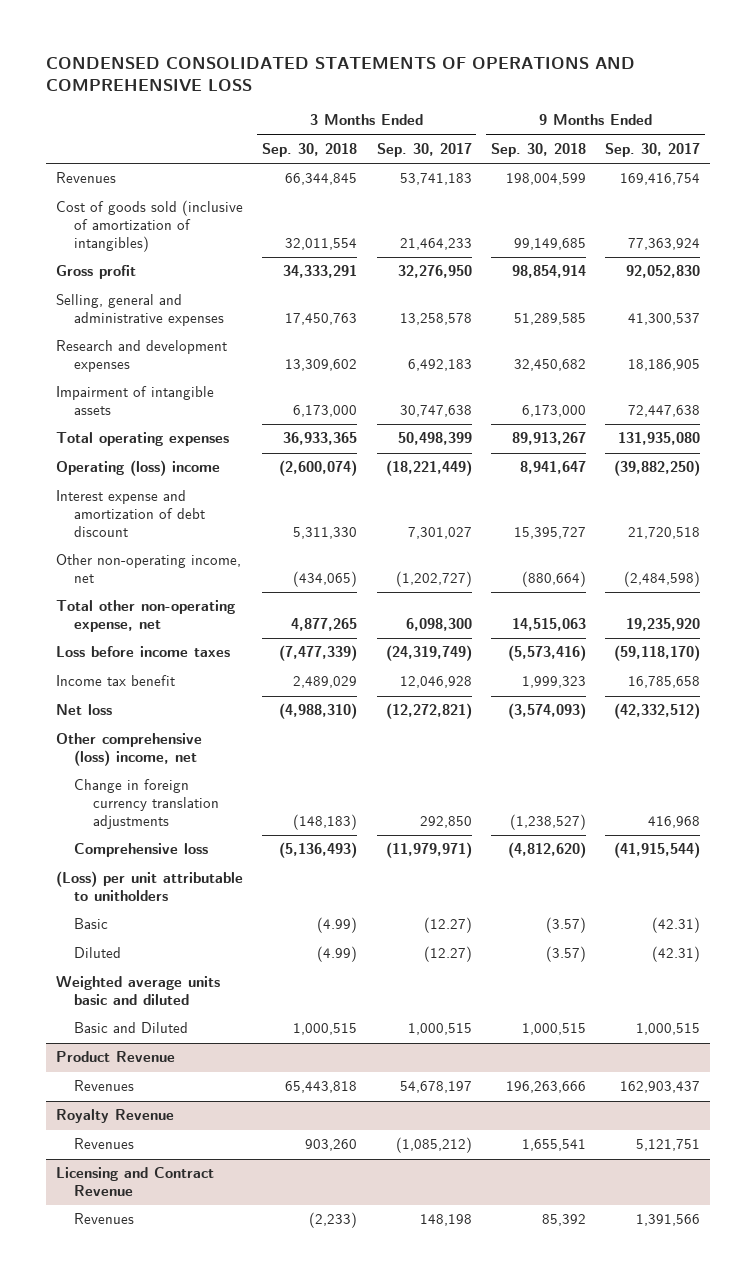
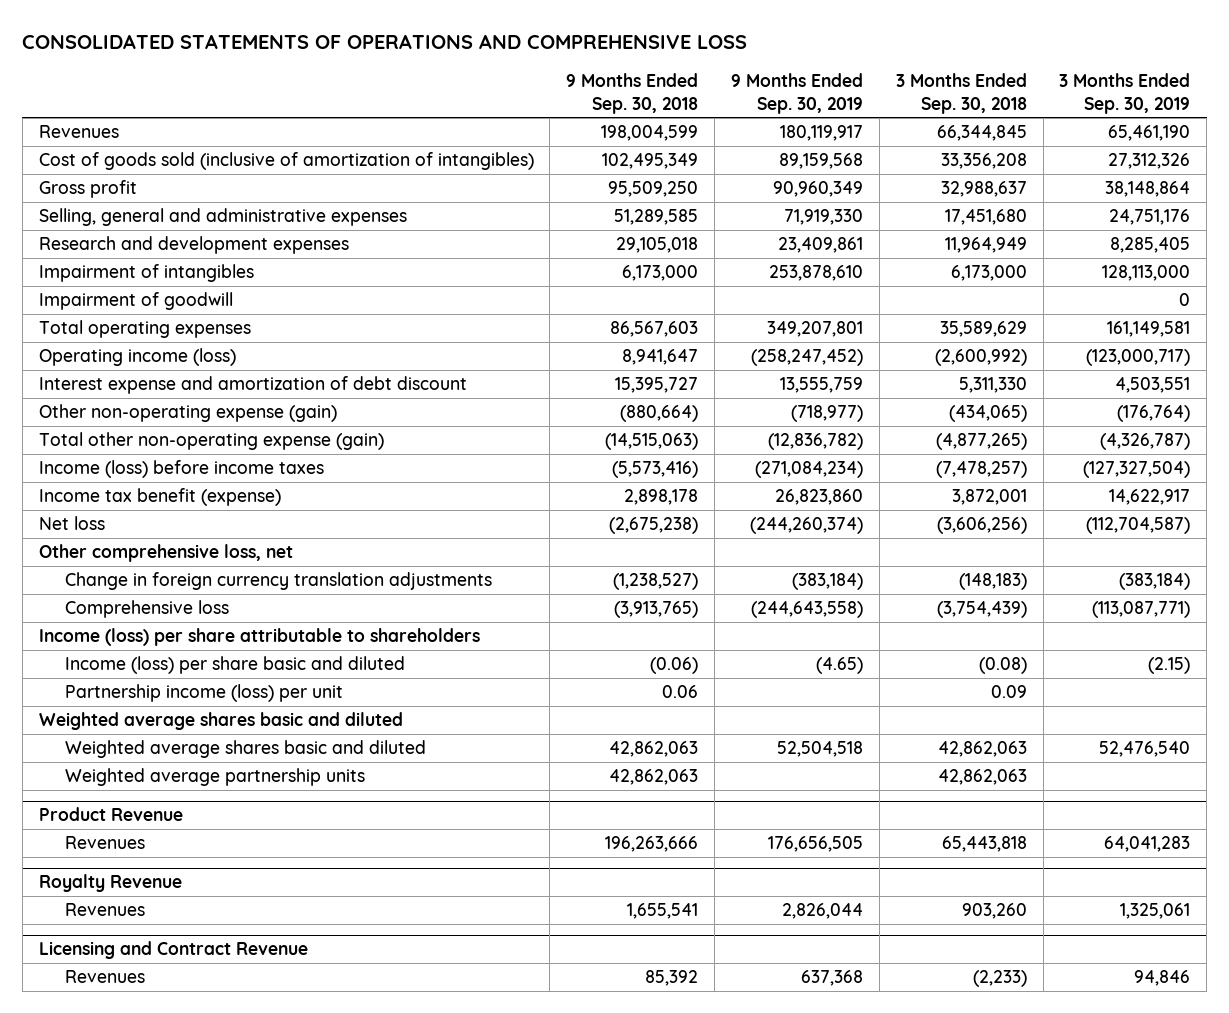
- CONDENSED CONSOLIDATED STATEMENTS OF OPERATIONS AND COMPREHENSIVE LOSS
+ CONSOLIDATED STATEMENTS OF OPERATIONS AND COMPREHENSIVE LOSS
- | 3 Months Ended Sep. 30, 2018 | 3 Months Ended Sep. 30, 2017 | 9 Months Ended Sep. 30, 2018 | 9 Months Ended Sep. 30, 2017
+ | 9 Months Ended Sep. 30, 2018 | 9 Months Ended Sep. 30, 2019 | 3 Months Ended Sep. 30, 2018 | 3 Months Ended Sep. 30, 2019
- Cost of goods sold (inclusive of amortization of intangibles) | 32,011,554 | 21,464,233 | 99,149,685 | 77,363,924
- Gross profit | 34,333,291 | 32,276,950 | 98,854,914 | 92,052,830
- Selling, general and administrative expenses | 17,450,763 | 13,258,578 | 51,289,585 | 41,300,537
- Research and development expenses | 13,309,602 | 6,492,183 | 32,450,682 | 18,186,905
- Impairment of intangible assets | 6,173,000 | 30,747,638 | 6,173,000 | 72,447,638
- Total operating expenses | 36,933,365 | 50,498,399 | 89,913,267 | 131,935,080
- Operating (loss) income | (2,600,074) | (18,221,449) | 8,941,647 | (39,882,250)
+ Cost of goods sold (inclusive of amortization of intangibles) | 102,495,349 | 89,159,568 | 33,356,208 | 27,312,326
+ Gross profit | 95,509,250 | 90,960,349 | 32,988,637 | 38,148,864
+ Selling, general and administrative expenses | 51,289,585 | 71,919,330 | 17,451,680 | 24,751,176
+ Research and development expenses | 29,105,018 | 23,409,861 | 11,964,949 | 8,285,405
+ Impairment of intangibles | 6,173,000 | 253,878,610 | 6,173,000 | 128,113,000
+ Impairment of goodwill | | | | 0
+ Total operating expenses | 86,567,603 | 349,207,801 | 35,589,629 | 161,149,581
+ Operating income (loss) | 8,941,647 | (258,247,452) | (2,600,992) | (123,000,717)
- Other non-operating income, net | (434,065) | (1,202,727) | (880,664) | (2,484,598)
- Total other non-operating expense, net | 4,877,265 | 6,098,300 | 14,515,063 | 19,235,920
- Loss before income taxes | (7,477,339) | (24,319,749) | (5,573,416) | (59,118,170)
- Income tax benefit | 2,489,029 | 12,046,928 | 1,999,323 | 16,785,658
- Net loss | (4,988,310) | (12,272,821) | (3,574,093) | (42,332,512)
- Other comprehensive (loss) income, net
+ Other non-operating expense (gain) | (880,664) | (718,977) | (434,065) | (176,764)
+ Total other non-operating expense (gain) | (14,515,063) | (12,836,782) | (4,877,265) | (4,326,787)
+ Income (loss) before income taxes | (5,573,416) | (271,084,234) | (7,478,257) | (127,327,504)
+ Income tax benefit (expense) | 2,898,178 | 26,823,860 | 3,872,001 | 14,622,917
+ Net loss | (2,675,238) | (244,260,374) | (3,606,256) | (112,704,587)
+ Other comprehensive loss, net
- Comprehensive loss | (5,136,493) | (11,979,971) | (4,812,620) | (41,915,544)
- (Loss) per unit attributable to unitholders
- Basic | (4.99) | (12.27) | (3.57) | (42.31)
- Diluted | (4.99) | (12.27) | (3.57) | (42.31)
- Weighted average units basic and diluted
- Basic and Diluted | 1,000,515 | 1,000,515 | 1,000,515 | 1,000,515
+ Comprehensive loss | (3,913,765) | (244,643,558) | (3,754,439) | (113,087,771)
+ Income (loss) per share attributable to shareholders
+ Income (loss) per share basic and diluted | (0.06) | (4.65) | (0.08) | (2.15)
+ Partnership income (loss) per unit | 0.06 | | 0.09 |
+ Weighted average shares basic and diluted
+ Weighted average shares basic and diluted | 42,862,063 | 52,504,518 | 42,862,063 | 52,476,540
+ Weighted average partnership units | 42,862,063 | | 42,862,063 |

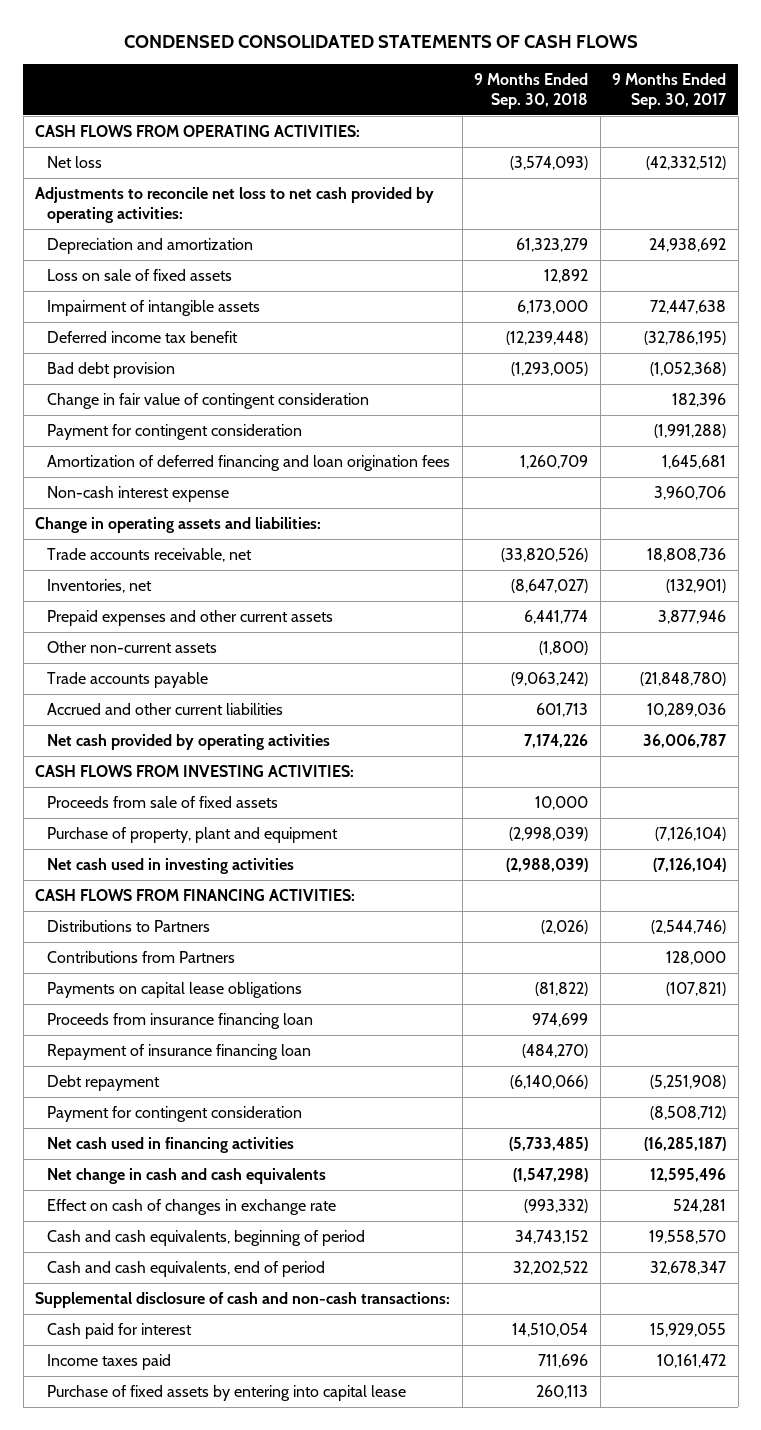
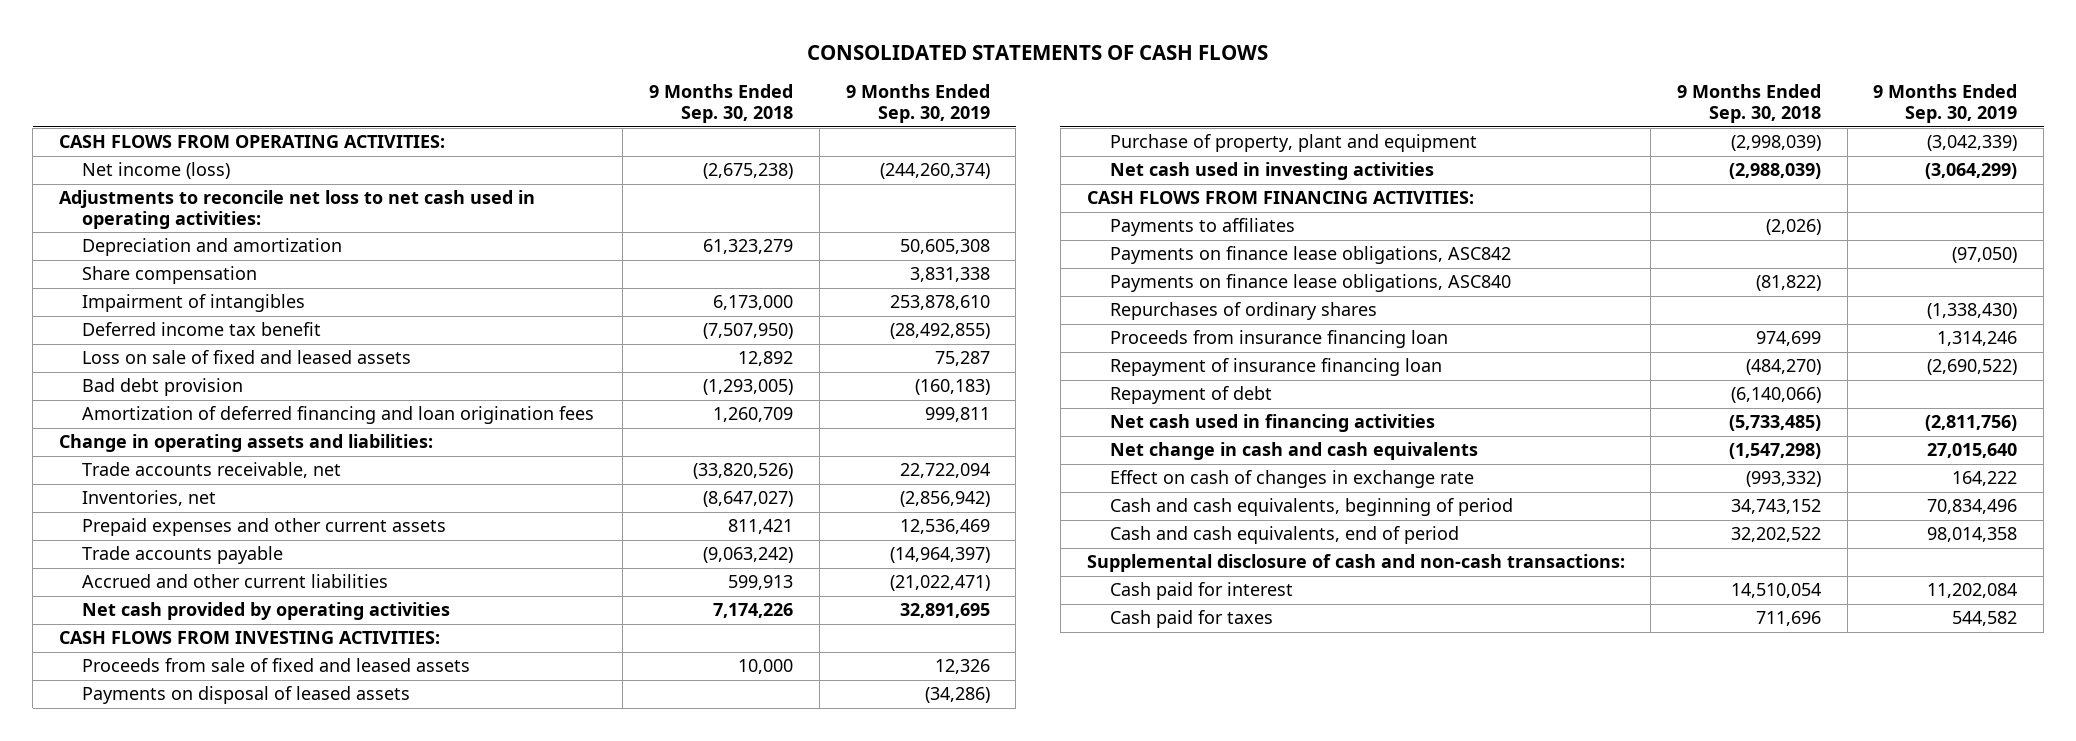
- CONDENSED CONSOLIDATED STATEMENTS OF CASH FLOWS
+ CONSOLIDATED STATEMENTS OF CASH FLOWS
- | 9 Months Ended Sep. 30, 2018 | 9 Months Ended Sep. 30, 2017
+ | 9 Months Ended Sep. 30, 2018 | 9 Months Ended Sep. 30, 2019
- Net loss | (3,574,093) | (42,332,512)
- Adjustments to reconcile net loss to net cash provided by operating activities:
+ Net income (loss) | (2,675,238) | (244,260,374)
+ Adjustments to reconcile net loss to net cash used in operating activities:
- Loss on sale of fixed assets | 12,892 |
- Impairment of intangible assets | 6,173,000 | 72,447,638
- Deferred income tax benefit | (12,239,448) | (32,786,195)
+ Share compensation | | 3,831,338
+ Impairment of intangibles | 6,173,000 | 253,878,610
+ Deferred income tax benefit | (7,507,950) | (28,492,855)
+ Loss on sale of fixed and leased assets | 12,892 | 75,287
- Change in fair value of contingent consideration | | 182,396
- Payment for contingent consideration | | (1,991,288)
- Non-cash interest expense | | 3,960,706
- Prepaid expenses and other current assets | 6,441,774 | 3,877,946
- Other non-current assets | (1,800) |
+ Prepaid expenses and other current assets | 811,421 | 12,536,469
- Accrued and other current liabilities | 601,713 | 10,289,036
+ Accrued and other current liabilities | 599,913 | (21,022,471)
- Proceeds from sale of fixed assets | 10,000 |
+ Proceeds from sale of fixed and leased assets | 10,000 | 12,326
+ Payments on disposal of leased assets | | (34,286)
- Distributions to Partners | (2,026) | (2,544,746)
- Contributions from Partners | | 128,000
- Payments on capital lease obligations | (81,822) | (107,821)
+ Payments to affiliates | (2,026) |
+ Payments on finance lease obligations, ASC842 | | (97,050)
+ Payments on finance lease obligations, ASC840 | (81,822) |
+ Repurchases of ordinary shares | | (1,338,430)
- Debt repayment | (6,140,066) | (5,251,908)
- Payment for contingent consideration | | (8,508,712)
+ Repayment of debt | (6,140,066) |
- Income taxes paid | 711,696 | 10,161,472
- Purchase of fixed assets by entering into capital lease | 260,113 |
+ Cash paid for taxes | 711,696 | 544,582

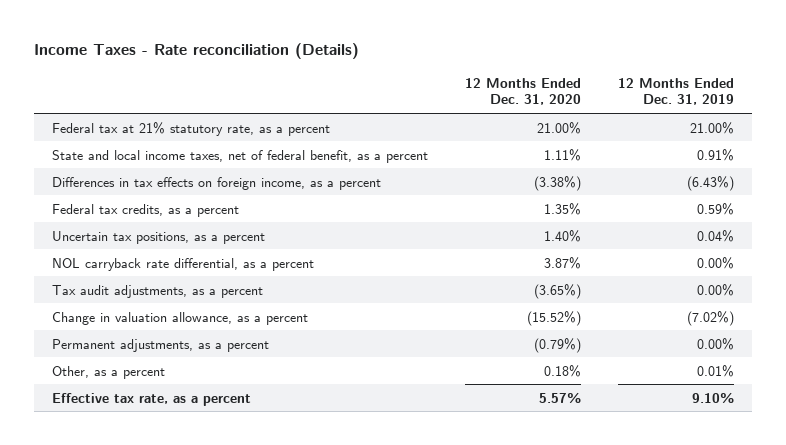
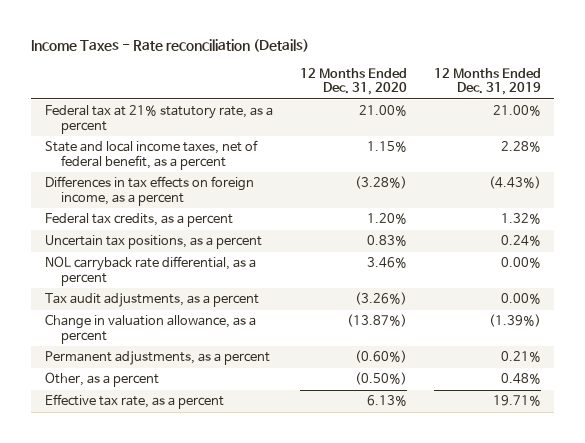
- State and local income taxes, net of federal benefit, as a percent | 1.11% | 0.91%
- Differences in tax effects on foreign income, as a percent | (3.38%) | (6.43%)
- Federal tax credits, as a percent | 1.35% | 0.59%
- Uncertain tax positions, as a percent | 1.40% | 0.04%
- NOL carryback rate differential, as a percent | 3.87% | 0.00%
- Tax audit adjustments, as a percent | (3.65%) | 0.00%
- Change in valuation allowance, as a percent | (15.52%) | (7.02%)
- Permanent adjustments, as a percent | (0.79%) | 0.00%
- Other, as a percent | 0.18% | 0.01%
- Effective tax rate, as a percent | 5.57% | 9.10%
+ State and local income taxes, net of federal benefit, as a percent | 1.15% | 2.28%
+ Differences in tax effects on foreign income, as a percent | (3.28%) | (4.43%)
+ Federal tax credits, as a percent | 1.20% | 1.32%
+ Uncertain tax positions, as a percent | 0.83% | 0.24%
+ NOL carryback rate differential, as a percent | 3.46% | 0.00%
+ Tax audit adjustments, as a percent | (3.26%) | 0.00%
+ Change in valuation allowance, as a percent | (13.87%) | (1.39%)
+ Permanent adjustments, as a percent | (0.60%) | 0.21%
+ Other, as a percent | (0.50%) | 0.48%
+ Effective tax rate, as a percent | 6.13% | 19.71%

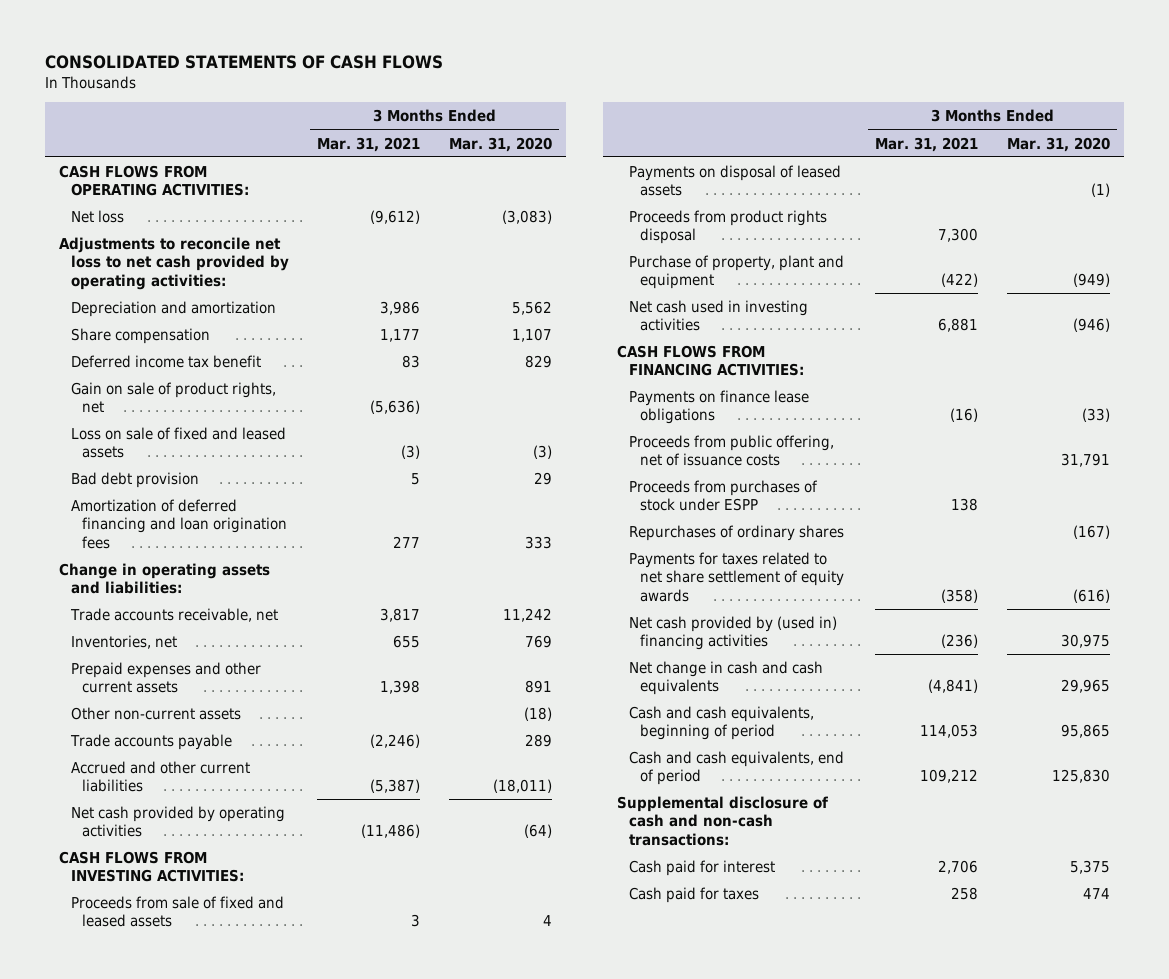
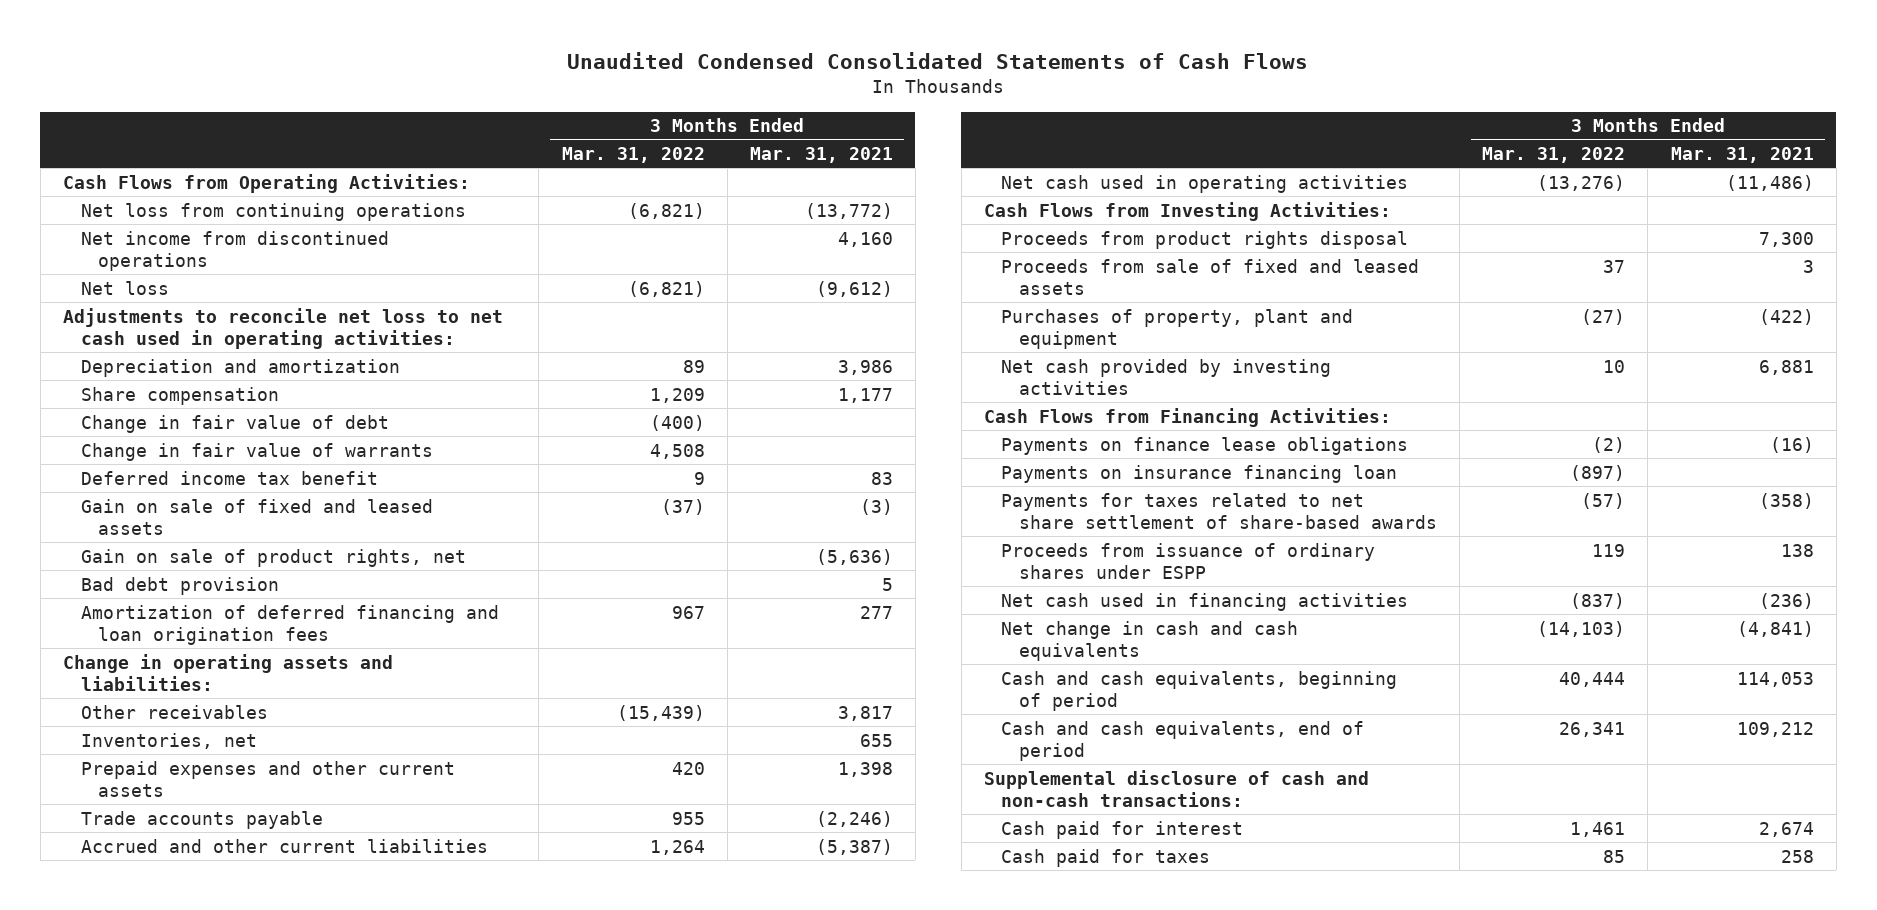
- CONSOLIDATED STATEMENTS OF CASH FLOWS
+ Unaudited Condensed Consolidated Statements of Cash Flows
- | 3 Months Ended Mar. 31, 2021 | 3 Months Ended Mar. 31, 2020
+ | 3 Months Ended Mar. 31, 2022 | 3 Months Ended Mar. 31, 2021
- CASH FLOWS FROM OPERATING ACTIVITIES:
+ Cash Flows from Operating Activities:
+ Net loss from continuing operations | (6,821) | (13,772)
+ Net income from discontinued operations | | 4,160
- Adjustments to reconcile net loss to net cash provided by operating activities:
+ Adjustments to reconcile net loss to net cash used in operating activities:
+ Change in fair value of debt | (400) |
+ Change in fair value of warrants | 4,508 |
+ Gain on sale of fixed and leased assets | (37) | (3)
- Loss on sale of fixed and leased assets | (3) | (3)
- Trade accounts receivable, net | 3,817 | 11,242
+ Other receivables | (15,439) | 3,817
- Other non-current assets | | (18)
- Net cash provided by operating activities | (11,486) | (64)
- CASH FLOWS FROM INVESTING ACTIVITIES:
- Payments on disposal of leased assets | | (1)
+ Net cash used in operating activities | (13,276) | (11,486)
+ Cash Flows from Investing Activities:
- Purchase of property, plant and equipment | (422) | (949)
- Net cash used in investing activities | 6,881 | (946)
- CASH FLOWS FROM FINANCING ACTIVITIES:
moved down: Proceeds from sale of fixed and leased assets | 37 | 3
+ Purchases of property, plant and equipment | (27) | (422)
+ Net cash provided by investing activities | 10 | 6,881
+ Cash Flows from Financing Activities:
- Proceeds from public offering, net of issuance costs | | 31,791
- Proceeds from purchases of stock under ESPP | 138 |
- Repurchases of ordinary shares | | (167)
- Payments for taxes related to net share settlement of equity awards | (358) | (616)
- Net cash provided by (used in) financing activities | (236) | 30,975
+ Payments on insurance financing loan | (897) |
+ Payments for taxes related to net share settlement of share-based awards | (57) | (358)
+ Proceeds from issuance of ordinary shares under ESPP | 119 | 138
+ Net cash used in financing activities | (837) | (236)
- Cash paid for interest | 2,706 | 5,375
+ Cash paid for interest | 1,461 | 2,674

